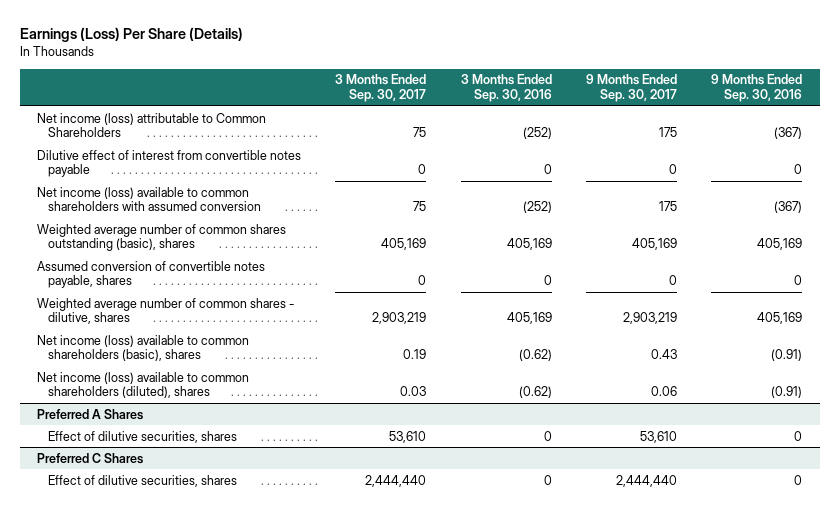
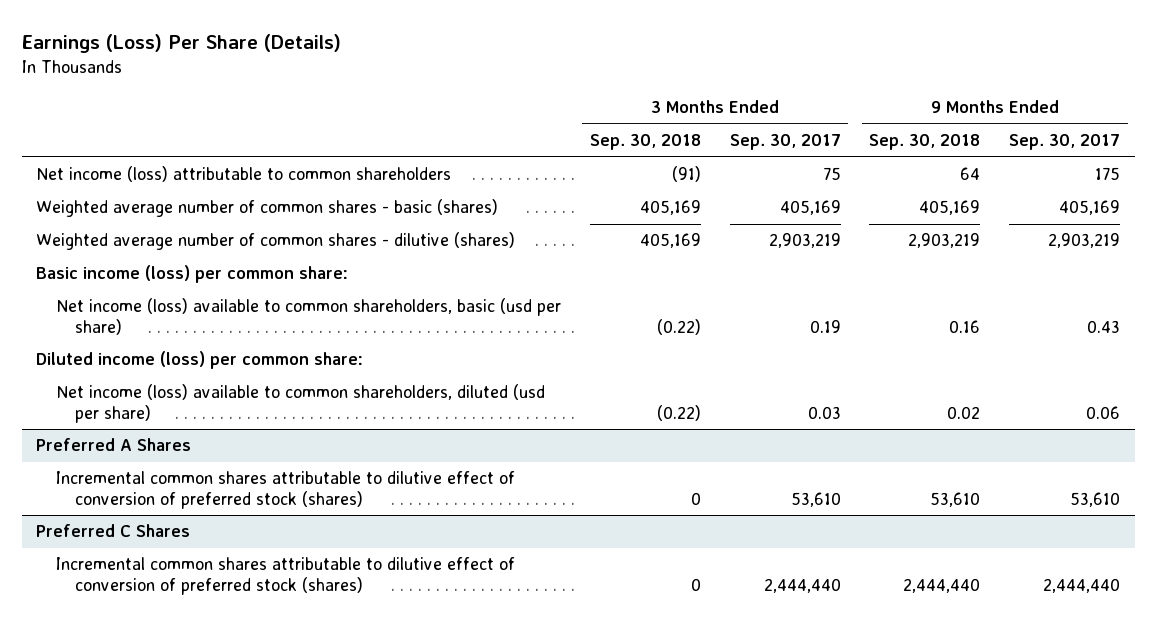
- | 3 Months Ended Sep. 30, 2017 | 3 Months Ended Sep. 30, 2016 | 9 Months Ended Sep. 30, 2017 | 9 Months Ended Sep. 30, 2016
+ | 3 Months Ended Sep. 30, 2018 | 3 Months Ended Sep. 30, 2017 | 9 Months Ended Sep. 30, 2018 | 9 Months Ended Sep. 30, 2017
- Net income (loss) attributable to Common Shareholders | 75 | (252) | 175 | (367)
- Dilutive effect of interest from convertible notes payable | 0 | 0 | 0 | 0
- Net income (loss) available to common shareholders with assumed conversion | 75 | (252) | 175 | (367)
- Weighted average number of common shares outstanding (basic), shares | 405,169 | 405,169 | 405,169 | 405,169
- Assumed conversion of convertible notes payable, shares | 0 | 0 | 0 | 0
- Weighted average number of common shares - dilutive, shares | 2,903,219 | 405,169 | 2,903,219 | 405,169
- Net income (loss) available to common shareholders (basic), shares | 0.19 | (0.62) | 0.43 | (0.91)
- Net income (loss) available to common shareholders (diluted), shares | 0.03 | (0.62) | 0.06 | (0.91)
+ Net income (loss) attributable to common shareholders | (91) | 75 | 64 | 175
+ Weighted average number of common shares - basic (shares) | 405,169 | 405,169 | 405,169 | 405,169
+ Weighted average number of common shares - dilutive (shares) | 405,169 | 2,903,219 | 2,903,219 | 2,903,219
+ Basic income (loss) per common share:
+ Net income (loss) available to common shareholders, basic (usd per share) | (0.22) | 0.19 | 0.16 | 0.43
+ Diluted income (loss) per common share:
+ Net income (loss) available to common shareholders, diluted (usd per share) | (0.22) | 0.03 | 0.02 | 0.06
@ Preferred A Shares
- Effect of dilutive securities, shares | 53,610 | 0 | 53,610 | 0
+ Incremental common shares attributable to dilutive effect of conversion of preferred stock (shares) | 0 | 53,610 | 53,610 | 53,610
@ Preferred C Shares
- Effect of dilutive securities, shares | 2,444,440 | 0 | 2,444,440 | 0
+ Incremental common shares attributable to dilutive effect of conversion of preferred stock (shares) | 0 | 2,444,440 | 2,444,440 | 2,444,440

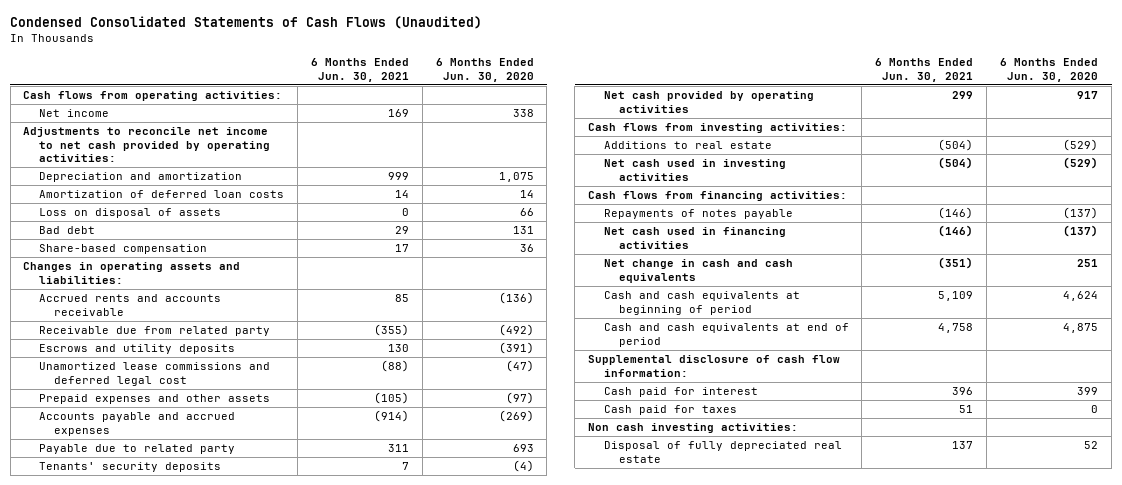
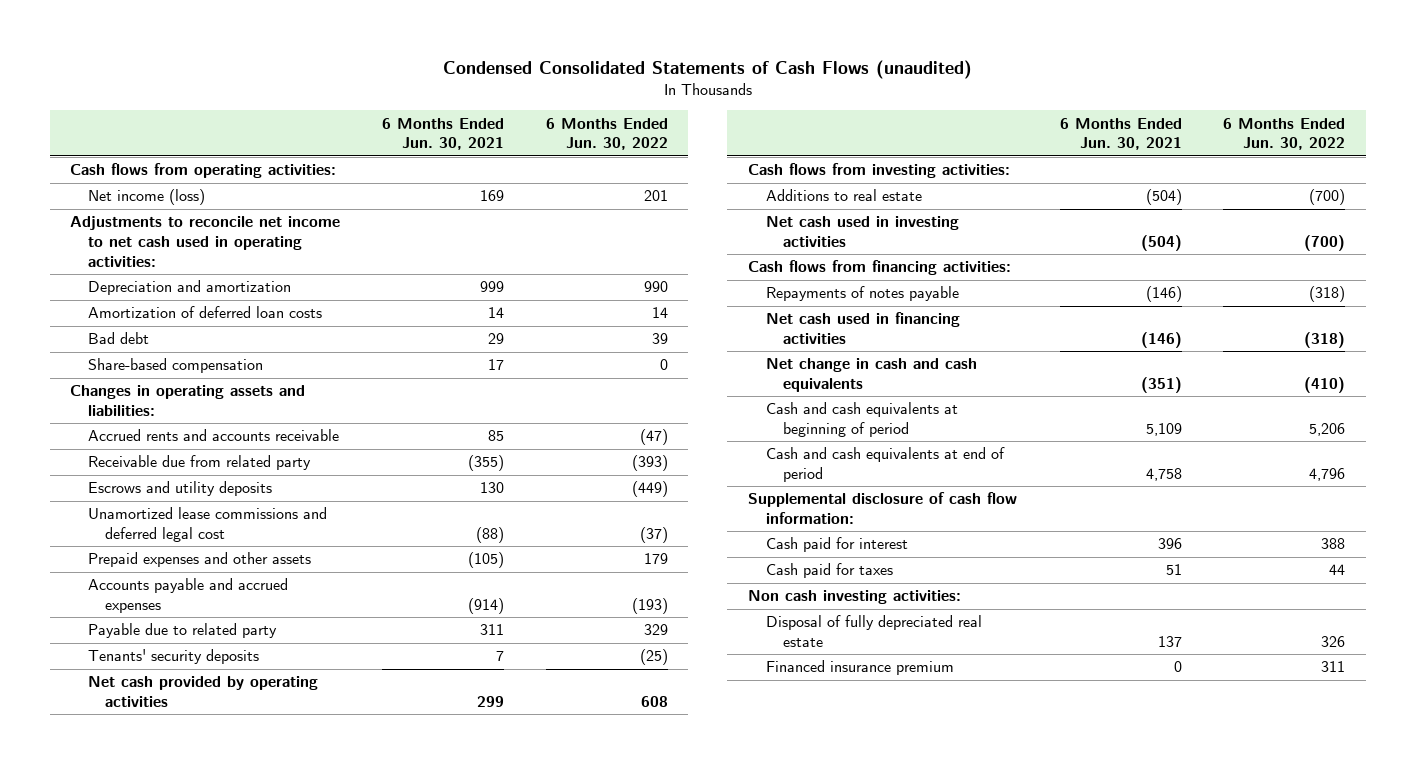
- Condensed Consolidated Statements of Cash Flows (Unaudited)
+ Condensed Consolidated Statements of Cash Flows (unaudited)
- | 6 Months Ended Jun. 30, 2021 | 6 Months Ended Jun. 30, 2020
+ | 6 Months Ended Jun. 30, 2021 | 6 Months Ended Jun. 30, 2022
- Net income | 169 | 338
- Adjustments to reconcile net income to net cash provided by operating activities:
+ Net income (loss) | 169 | 201
+ Adjustments to reconcile net income to net cash used in operating activities:
- Loss on disposal of assets | 0 | 66
+ Financed insurance premium | 0 | 311

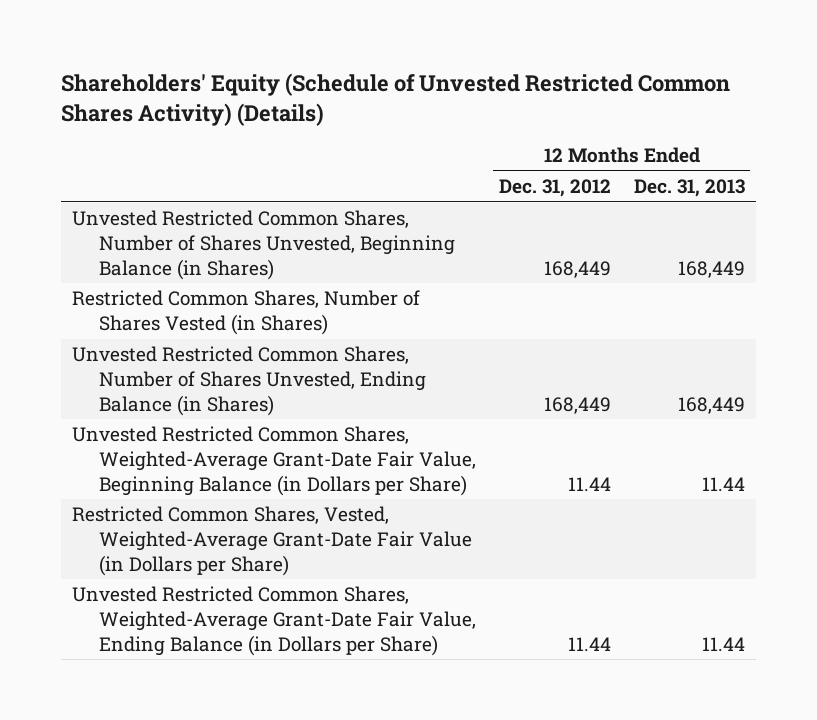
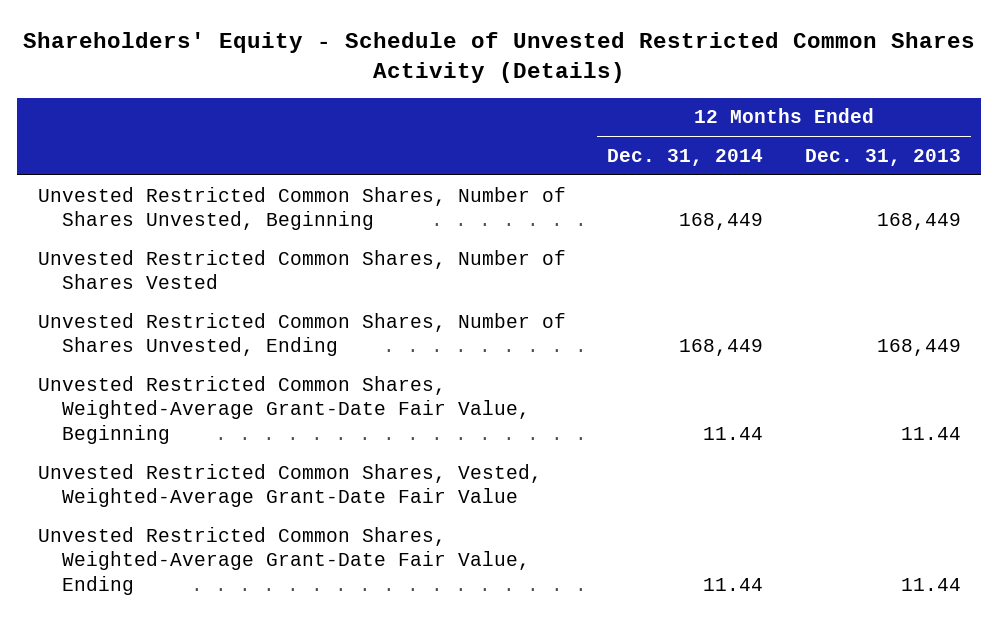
- Shareholders' Equity (Schedule of Unvested Restricted Common Shares Activity) (Details)
+ Shareholders' Equity - Schedule of Unvested Restricted Common Shares Activity (Details)
- | 12 Months Ended Dec. 31, 2012 | 12 Months Ended Dec. 31, 2013
+ | 12 Months Ended Dec. 31, 2014 | 12 Months Ended Dec. 31, 2013
- Unvested Restricted Common Shares, Number of Shares Unvested, Beginning Balance (in Shares) | 168,449 | 168,449
- Restricted Common Shares, Number of Shares Vested (in Shares)
- Unvested Restricted Common Shares, Number of Shares Unvested, Ending Balance (in Shares) | 168,449 | 168,449
- Unvested Restricted Common Shares, Weighted-Average Grant-Date Fair Value, Beginning Balance (in Dollars per Share) | 11.44 | 11.44
- Restricted Common Shares, Vested, Weighted-Average Grant-Date Fair Value (in Dollars per Share)
- Unvested Restricted Common Shares, Weighted-Average Grant-Date Fair Value, Ending Balance (in Dollars per Share) | 11.44 | 11.44
+ Unvested Restricted Common Shares, Number of Shares Unvested, Beginning | 168,449 | 168,449
+ Unvested Restricted Common Shares, Number of Shares Vested
+ Unvested Restricted Common Shares, Number of Shares Unvested, Ending | 168,449 | 168,449
+ Unvested Restricted Common Shares, Weighted-Average Grant-Date Fair Value, Beginning | 11.44 | 11.44
+ Unvested Restricted Common Shares, Vested, Weighted-Average Grant-Date Fair Value
+ Unvested Restricted Common Shares, Weighted-Average Grant-Date Fair Value, Ending | 11.44 | 11.44

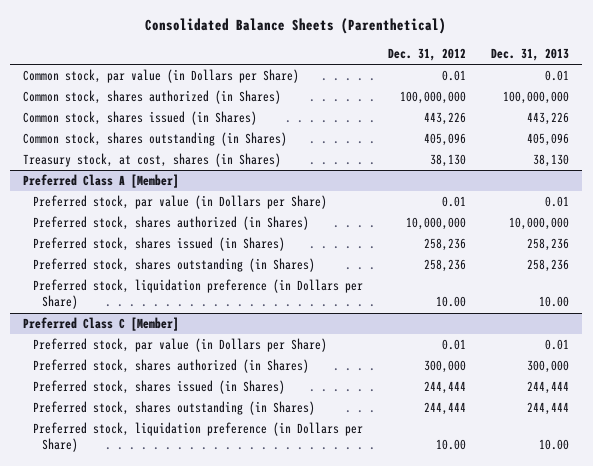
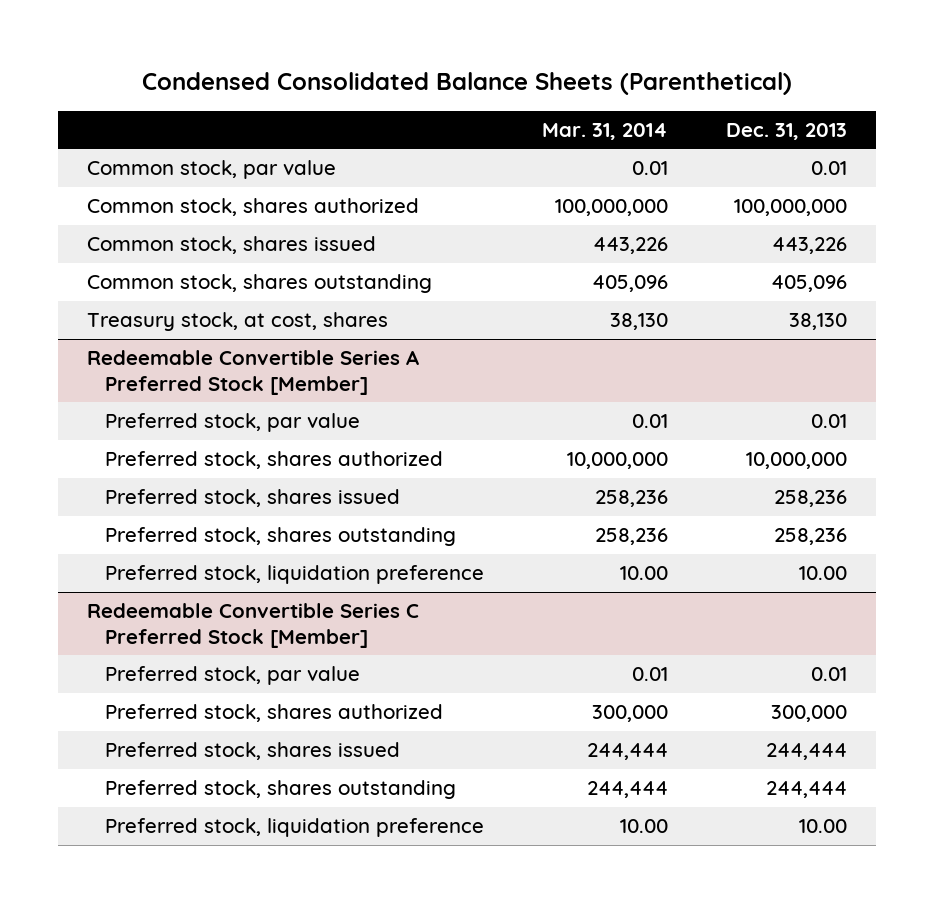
- Consolidated Balance Sheets (Parenthetical)
+ Condensed Consolidated Balance Sheets (Parenthetical)
- | Dec. 31, 2012 | Dec. 31, 2013
+ | Mar. 31, 2014 | Dec. 31, 2013
- Common stock, par value (in Dollars per Share) | 0.01 | 0.01
- Common stock, shares authorized (in Shares) | 100,000,000 | 100,000,000
- Common stock, shares issued (in Shares) | 443,226 | 443,226
- Common stock, shares outstanding (in Shares) | 405,096 | 405,096
- Treasury stock, at cost, shares (in Shares) | 38,130 | 38,130
- Preferred Class A [Member]
- Preferred stock, par value (in Dollars per Share) | 0.01 | 0.01
- Preferred stock, shares authorized (in Shares) | 10,000,000 | 10,000,000
- Preferred stock, shares issued (in Shares) | 258,236 | 258,236
- Preferred stock, shares outstanding (in Shares) | 258,236 | 258,236
- Preferred stock, liquidation preference (in Dollars per Share) | 10.00 | 10.00
- Preferred Class C [Member]
- Preferred stock, par value (in Dollars per Share) | 0.01 | 0.01
- Preferred stock, shares authorized (in Shares) | 300,000 | 300,000
- Preferred stock, shares issued (in Shares) | 244,444 | 244,444
- Preferred stock, shares outstanding (in Shares) | 244,444 | 244,444
- Preferred stock, liquidation preference (in Dollars per Share) | 10.00 | 10.00
+ Common stock, par value | 0.01 | 0.01
+ Common stock, shares authorized | 100,000,000 | 100,000,000
+ Common stock, shares issued | 443,226 | 443,226
+ Common stock, shares outstanding | 405,096 | 405,096
+ Treasury stock, at cost, shares | 38,130 | 38,130
+ Redeemable Convertible Series A Preferred Stock [Member]
+ Preferred stock, par value | 0.01 | 0.01
+ Preferred stock, shares authorized | 10,000,000 | 10,000,000
+ Preferred stock, shares issued | 258,236 | 258,236
+ Preferred stock, shares outstanding | 258,236 | 258,236
+ Preferred stock, liquidation preference | 10.00 | 10.00
+ Redeemable Convertible Series C Preferred Stock [Member]
+ Preferred stock, par value | 0.01 | 0.01
+ Preferred stock, shares authorized | 300,000 | 300,000
+ Preferred stock, shares issued | 244,444 | 244,444
+ Preferred stock, shares outstanding | 244,444 | 244,444
+ Preferred stock, liquidation preference | 10.00 | 10.00

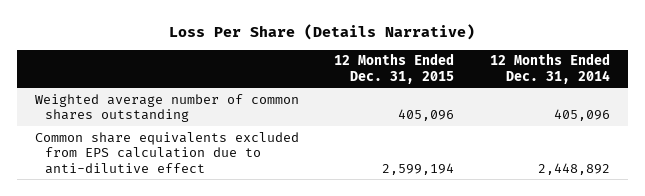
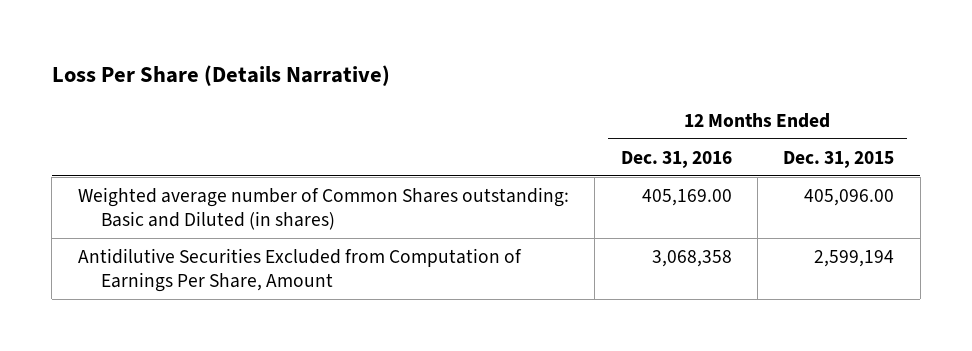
- | 12 Months Ended Dec. 31, 2015 | 12 Months Ended Dec. 31, 2014
+ | 12 Months Ended Dec. 31, 2016 | 12 Months Ended Dec. 31, 2015
- Weighted average number of common shares outstanding | 405,096 | 405,096
- Common share equivalents excluded from EPS calculation due to anti-dilutive effect | 2,599,194 | 2,448,892
+ Weighted average number of Common Shares outstanding: Basic and Diluted (in shares) | 405,169.00 | 405,096.00
+ Antidilutive Securities Excluded from Computation of Earnings Per Share, Amount | 3,068,358 | 2,599,194

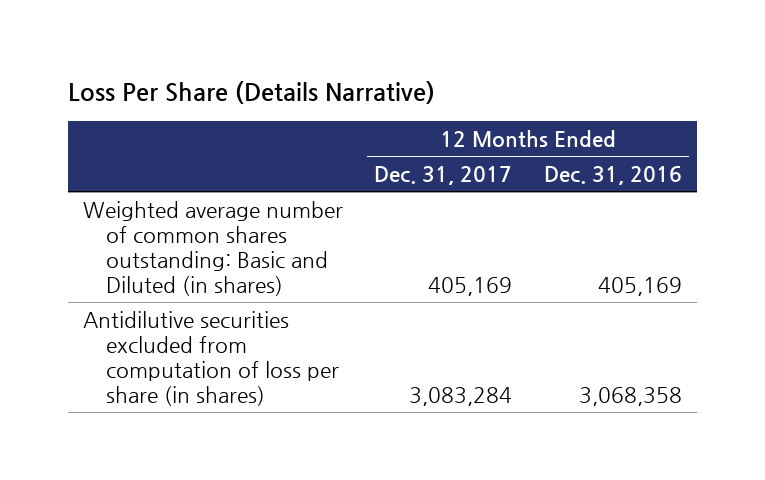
- | 12 Months Ended Dec. 31, 2016 | 12 Months Ended Dec. 31, 2015
+ | 12 Months Ended Dec. 31, 2017 | 12 Months Ended Dec. 31, 2016
- Weighted average number of Common Shares outstanding: Basic and Diluted (in shares) | 405,169.00 | 405,096.00
- Antidilutive Securities Excluded from Computation of Earnings Per Share, Amount | 3,068,358 | 2,599,194
+ Weighted average number of common shares outstanding: Basic and Diluted (in shares) | 405,169 | 405,169
+ Antidilutive securities excluded from computation of loss per share (in shares) | 3,083,284 | 3,068,358

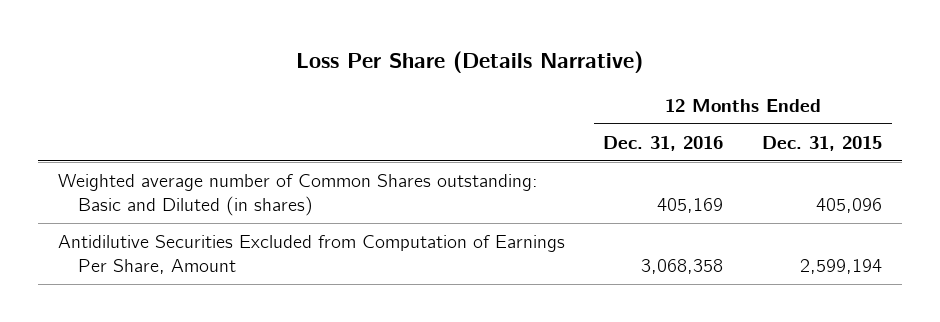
- | 12 Months Ended Dec. 31, 2017 | 12 Months Ended Dec. 31, 2016
+ | 12 Months Ended Dec. 31, 2016 | 12 Months Ended Dec. 31, 2015
- Weighted average number of common shares outstanding: Basic and Diluted (in shares) | 405,169 | 405,169
- Antidilutive securities excluded from computation of loss per share (in shares) | 3,083,284 | 3,068,358
+ Weighted average number of Common Shares outstanding: Basic and Diluted (in shares) | 405,169 | 405,096
+ Antidilutive Securities Excluded from Computation of Earnings Per Share, Amount | 3,068,358 | 2,599,194

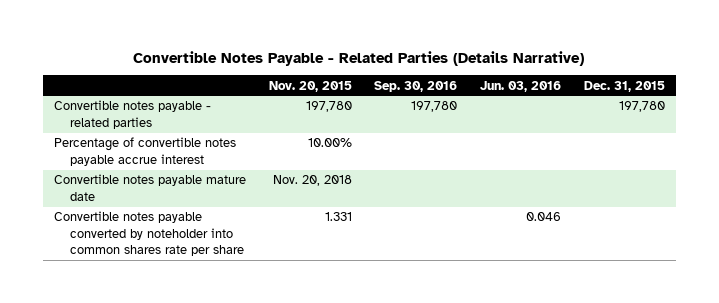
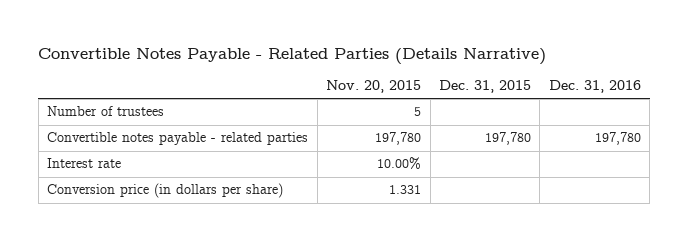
- | Nov. 20, 2015 | Sep. 30, 2016 | Jun. 03, 2016 | Dec. 31, 2015
+ | Nov. 20, 2015 | Dec. 31, 2015 | Dec. 31, 2016
+ Number of trustees | 5 | |
- Percentage of convertible notes payable accrue interest | 10.00% | | |
- Convertible notes payable mature date | Nov. 20, 2018 | | |
- Convertible notes payable converted by noteholder into common shares rate per share | 1.331 | | 0.046 |
+ Interest rate | 10.00% | |
+ Conversion price (in dollars per share) | 1.331 | |

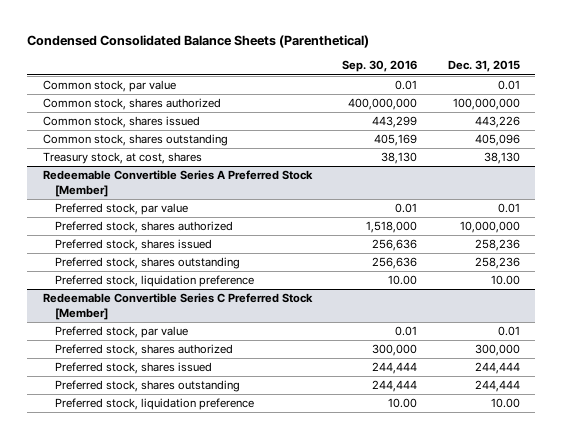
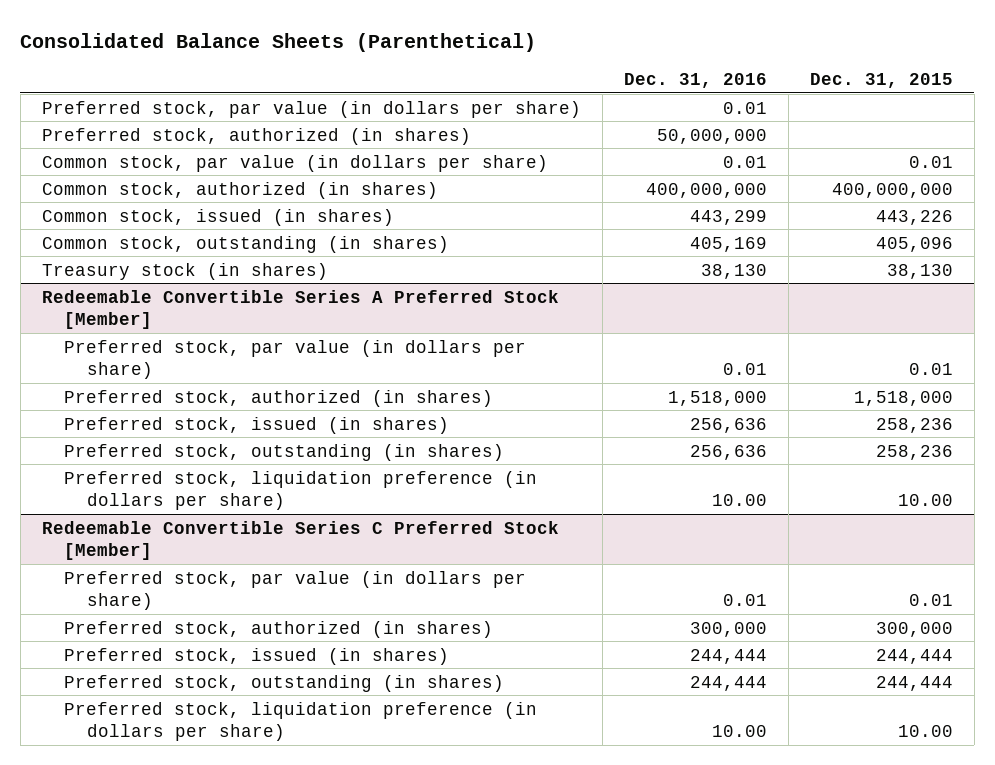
- Condensed Consolidated Balance Sheets (Parenthetical)
+ Consolidated Balance Sheets (Parenthetical)
- | Sep. 30, 2016 | Dec. 31, 2015
+ | Dec. 31, 2016 | Dec. 31, 2015
- Common stock, par value | 0.01 | 0.01
- Common stock, shares authorized | 400,000,000 | 100,000,000
- Common stock, shares issued | 443,299 | 443,226
- Common stock, shares outstanding | 405,169 | 405,096
- Treasury stock, at cost, shares | 38,130 | 38,130
+ Preferred stock, par value (in dollars per share) | 0.01 |
+ Preferred stock, authorized (in shares) | 50,000,000 |
+ Common stock, par value (in dollars per share) | 0.01 | 0.01
+ Common stock, authorized (in shares) | 400,000,000 | 400,000,000
+ Common stock, issued (in shares) | 443,299 | 443,226
+ Common stock, outstanding (in shares) | 405,169 | 405,096
+ Treasury stock (in shares) | 38,130 | 38,130
@ Redeemable Convertible Series A Preferred Stock [Member]
- Preferred stock, par value | 0.01 | 0.01
- Preferred stock, shares authorized | 1,518,000 | 10,000,000
- Preferred stock, shares issued | 256,636 | 258,236
- Preferred stock, shares outstanding | 256,636 | 258,236
- Preferred stock, liquidation preference | 10.00 | 10.00
+ Preferred stock, par value (in dollars per share) | 0.01 | 0.01
+ Preferred stock, authorized (in shares) | 1,518,000 | 1,518,000
+ Preferred stock, issued (in shares) | 256,636 | 258,236
+ Preferred stock, outstanding (in shares) | 256,636 | 258,236
+ Preferred stock, liquidation preference (in dollars per share) | 10.00 | 10.00
@ Redeemable Convertible Series C Preferred Stock [Member]
- Preferred stock, par value | 0.01 | 0.01
- Preferred stock, shares authorized | 300,000 | 300,000
- Preferred stock, shares issued | 244,444 | 244,444
- Preferred stock, shares outstanding | 244,444 | 244,444
- Preferred stock, liquidation preference | 10.00 | 10.00
+ Preferred stock, par value (in dollars per share) | 0.01 | 0.01
+ Preferred stock, authorized (in shares) | 300,000 | 300,000
+ Preferred stock, issued (in shares) | 244,444 | 244,444
+ Preferred stock, outstanding (in shares) | 244,444 | 244,444
+ Preferred stock, liquidation preference (in dollars per share) | 10.00 | 10.00

